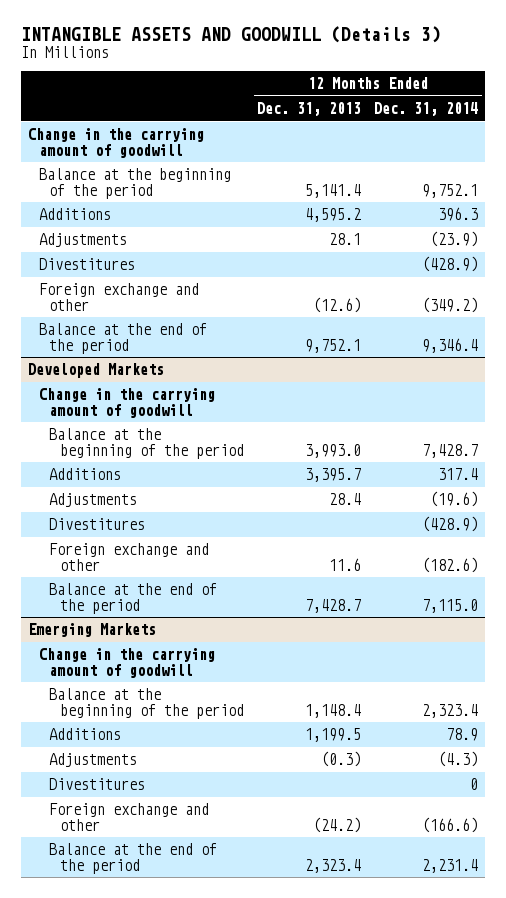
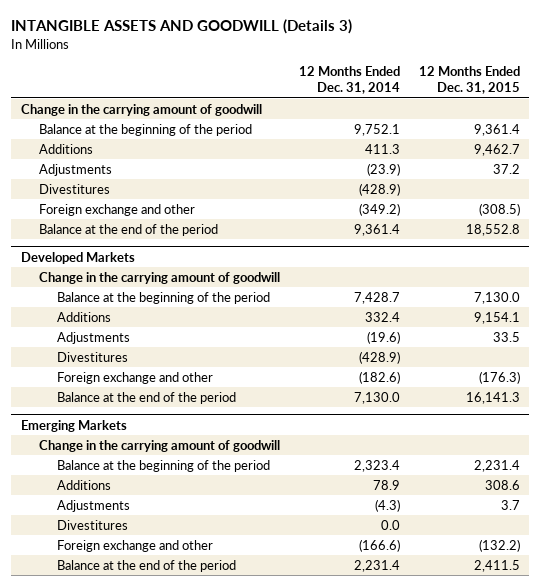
- | 12 Months Ended Dec. 31, 2013 | 12 Months Ended Dec. 31, 2014
+ | 12 Months Ended Dec. 31, 2014 | 12 Months Ended Dec. 31, 2015
- Additions | 4,595.2 | 396.3
+ Additions | 411.3 | 9,462.7
- Balance at the end of the period | 9,752.1 | 9,346.4
+ Balance at the end of the period | 9,361.4 | 18,552.8
@ Developed Markets
- Additions | 3,395.7 | 317.4
+ Additions | 332.4 | 9,154.1
- Balance at the end of the period | 7,428.7 | 7,115.0
+ Balance at the end of the period | 7,130.0 | 16,141.3
@ Emerging Markets
- Divestitures | | 0
+ Divestitures | 0.0 |

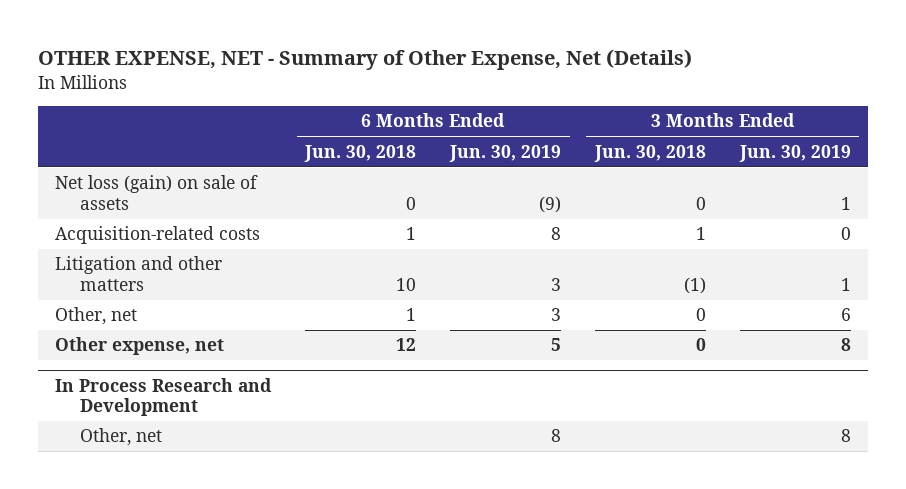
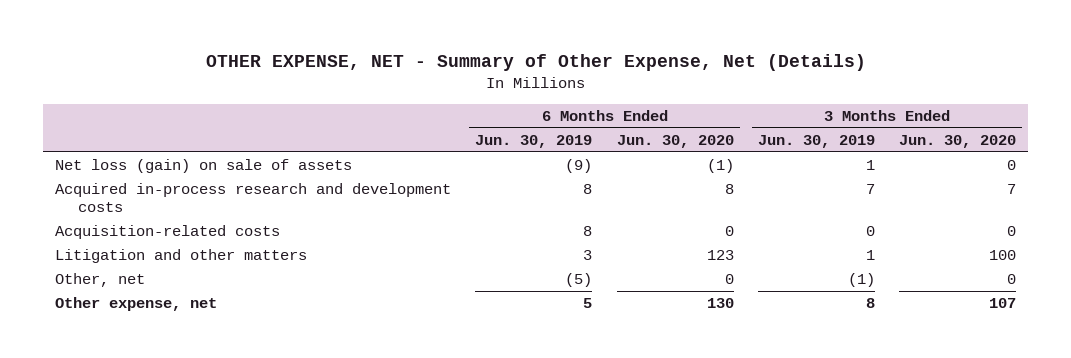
- | 6 Months Ended Jun. 30, 2018 | 6 Months Ended Jun. 30, 2019 | 3 Months Ended Jun. 30, 2018 | 3 Months Ended Jun. 30, 2019
+ | 6 Months Ended Jun. 30, 2019 | 6 Months Ended Jun. 30, 2020 | 3 Months Ended Jun. 30, 2019 | 3 Months Ended Jun. 30, 2020
+ Acquired in-process research and development costs | 8 | 8 | 7 | 7
- Other, net | 1 | 3 | 0 | 6
+ Other, net | (5) | 0 | (1) | 0
- In Process Research and Development
- Other, net | | 8 | | 8

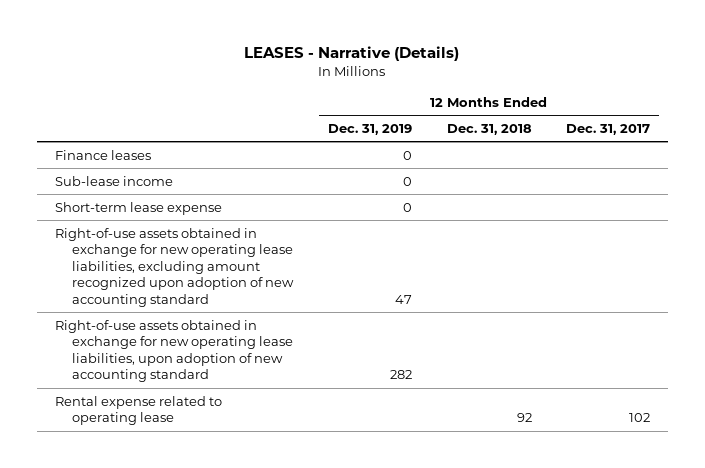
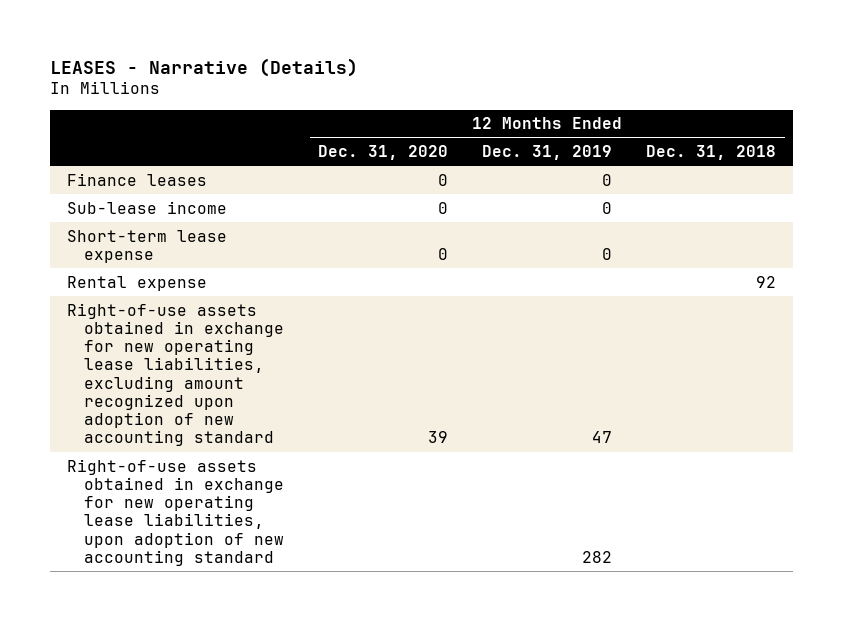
- | 12 Months Ended Dec. 31, 2019 | 12 Months Ended Dec. 31, 2018 | 12 Months Ended Dec. 31, 2017
+ | 12 Months Ended Dec. 31, 2020 | 12 Months Ended Dec. 31, 2019 | 12 Months Ended Dec. 31, 2018
+ Rental expense | | | 92
- Rental expense related to operating lease | | 92 | 102

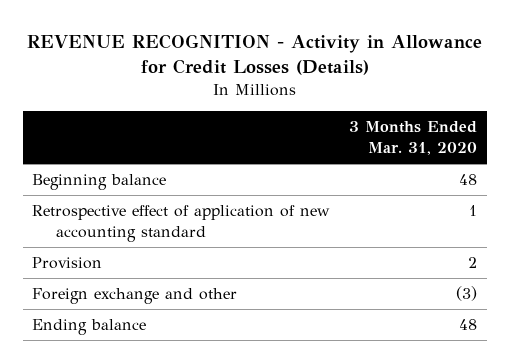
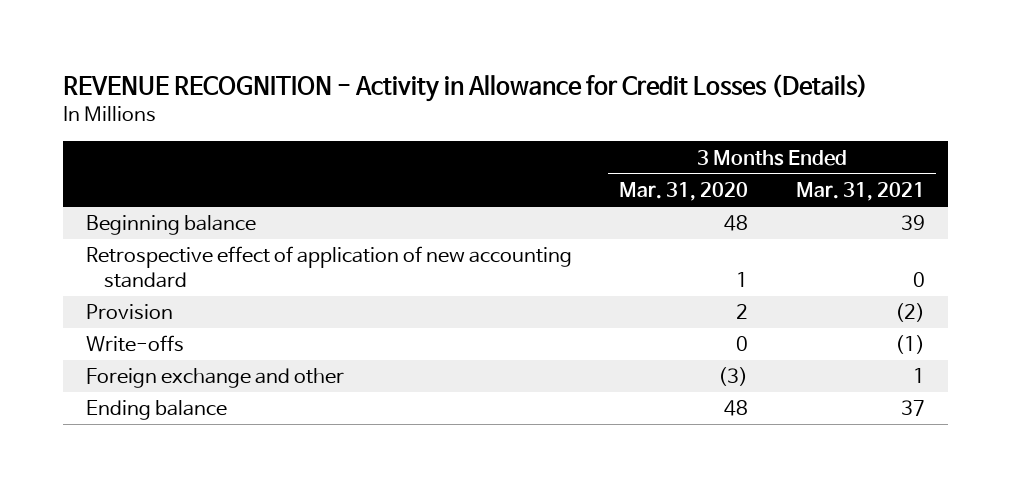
- | 3 Months Ended Mar. 31, 2020
+ | 3 Months Ended Mar. 31, 2020 | 3 Months Ended Mar. 31, 2021
+ Write-offs | 0 | (1)

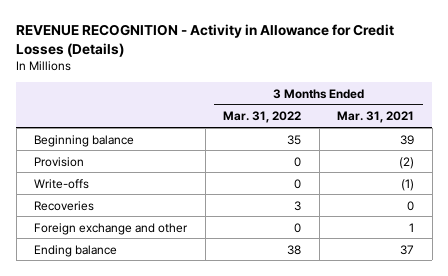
- | 3 Months Ended Mar. 31, 2020 | 3 Months Ended Mar. 31, 2021
+ | 3 Months Ended Mar. 31, 2022 | 3 Months Ended Mar. 31, 2021
- Retrospective effect of application of new accounting standard | 1 | 0
+ Recoveries | 3 | 0

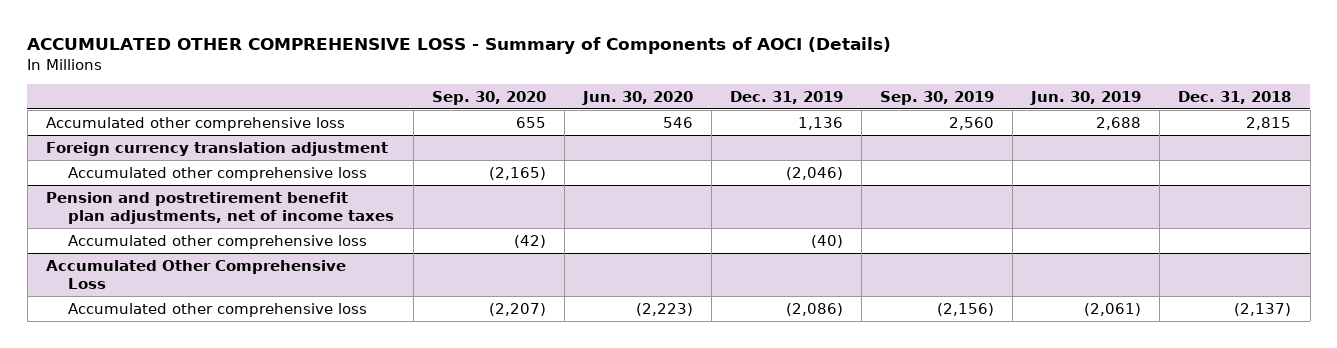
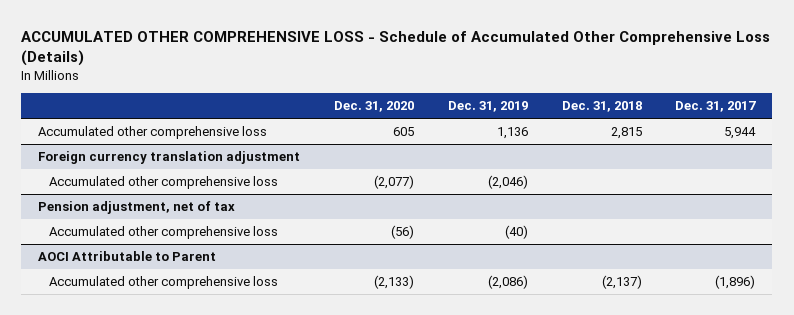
- ACCUMULATED OTHER COMPREHENSIVE LOSS - Summary of Components of AOCI (Details)
+ ACCUMULATED OTHER COMPREHENSIVE LOSS - Schedule of Accumulated Other Comprehensive Loss (Details)
- | Sep. 30, 2020 | Jun. 30, 2020 | Dec. 31, 2019 | Sep. 30, 2019 | Jun. 30, 2019 | Dec. 31, 2018
+ | Dec. 31, 2020 | Dec. 31, 2019 | Dec. 31, 2018 | Dec. 31, 2017
- Pension and postretirement benefit plan adjustments, net of income taxes
+ Pension adjustment, net of tax
- Accumulated Other Comprehensive Loss
+ AOCI Attributable to Parent

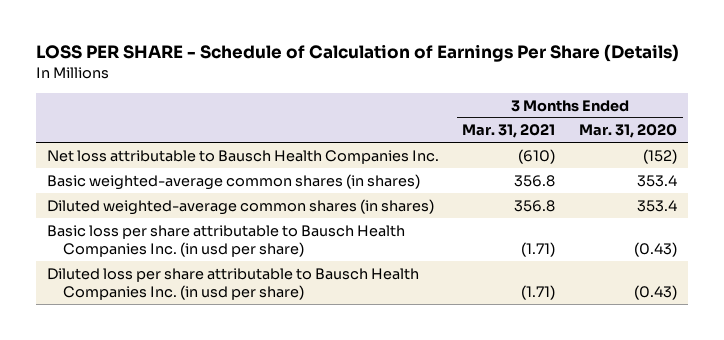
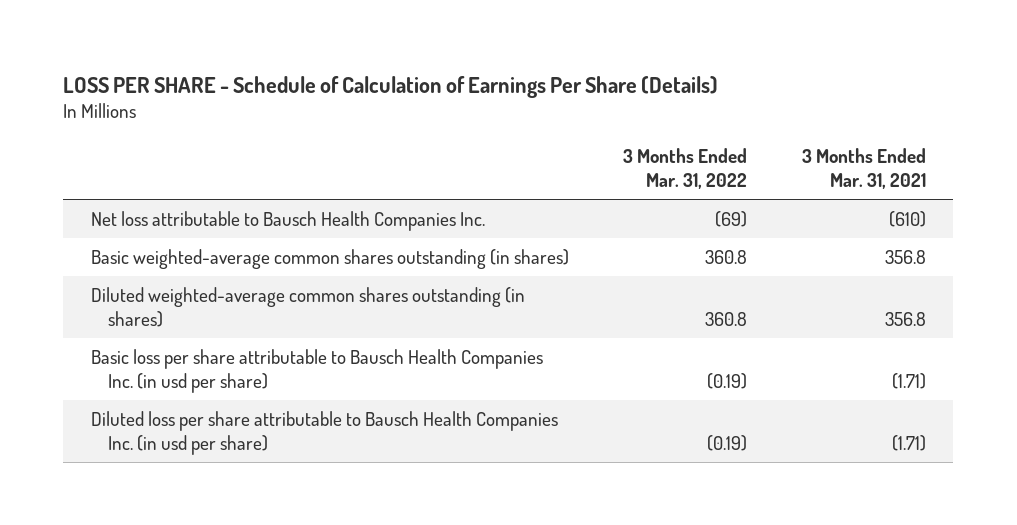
- | 3 Months Ended Mar. 31, 2021 | 3 Months Ended Mar. 31, 2020
+ | 3 Months Ended Mar. 31, 2022 | 3 Months Ended Mar. 31, 2021
- Basic weighted-average common shares (in shares) | 356.8 | 353.4
- Diluted weighted-average common shares (in shares) | 356.8 | 353.4
+ Basic weighted-average common shares outstanding (in shares) | 360.8 | 356.8
+ Diluted weighted-average common shares outstanding (in shares) | 360.8 | 356.8

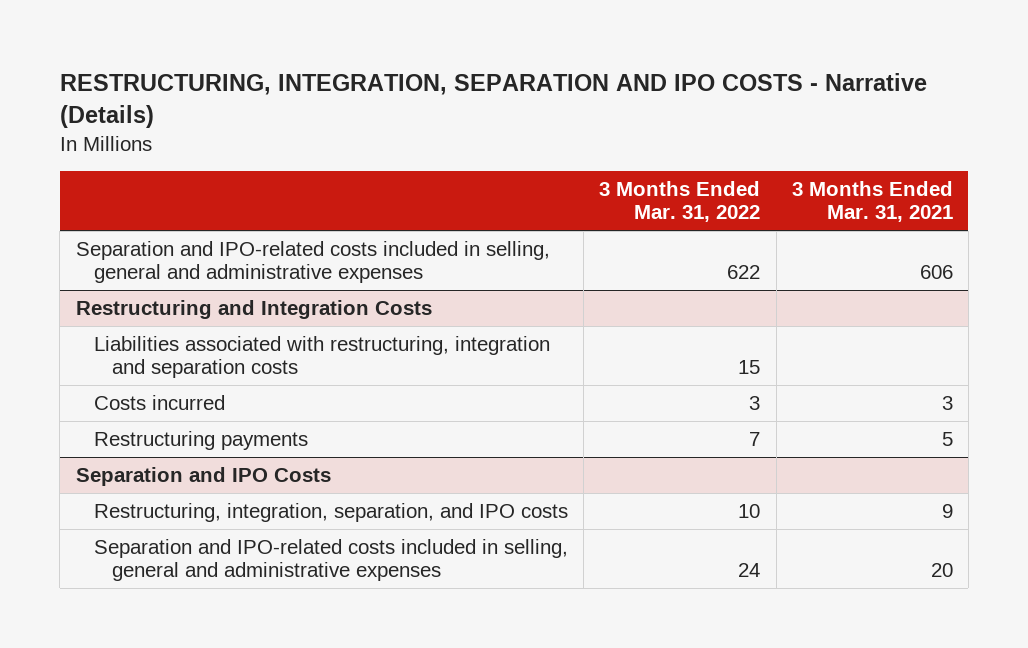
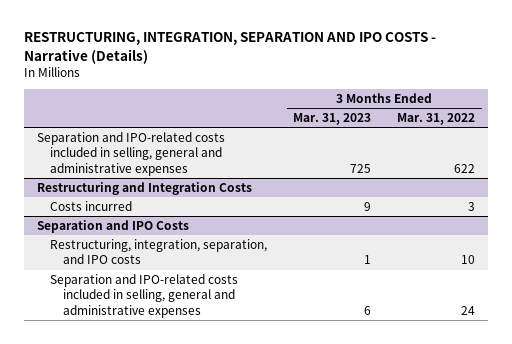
- | 3 Months Ended Mar. 31, 2022 | 3 Months Ended Mar. 31, 2021
+ | 3 Months Ended Mar. 31, 2023 | 3 Months Ended Mar. 31, 2022
@ Restructuring and Integration Costs
- Liabilities associated with restructuring, integration and separation costs | 15 |
- Restructuring payments | 7 | 5

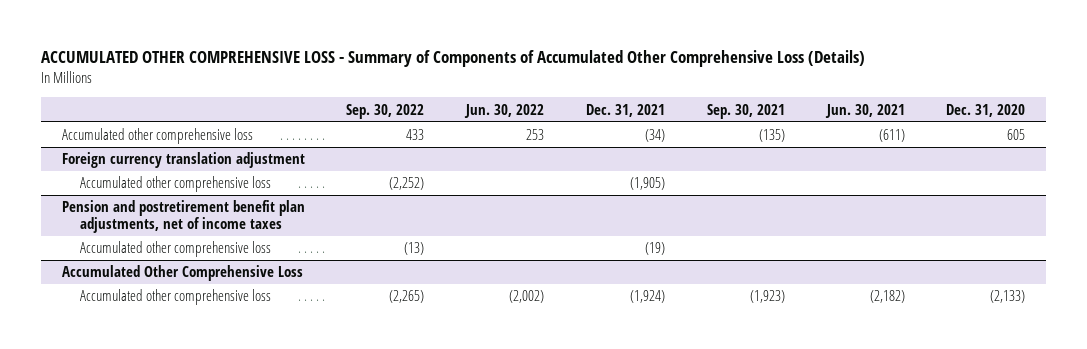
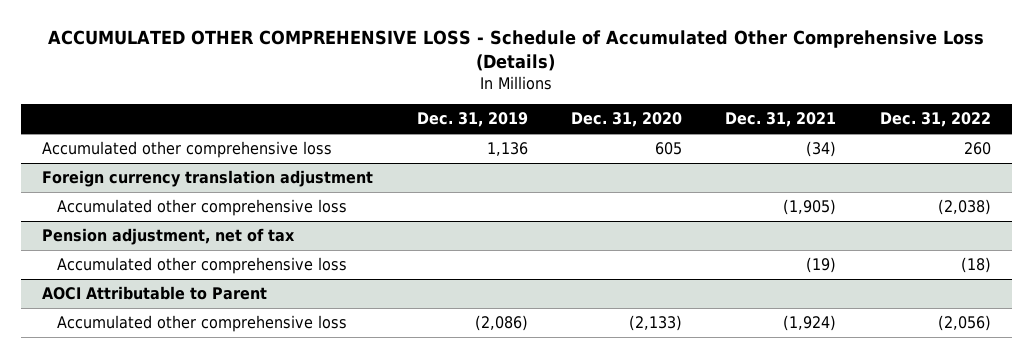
- ACCUMULATED OTHER COMPREHENSIVE LOSS - Summary of Components of Accumulated Other Comprehensive Loss (Details)
+ ACCUMULATED OTHER COMPREHENSIVE LOSS - Schedule of Accumulated Other Comprehensive Loss (Details)
- | Sep. 30, 2022 | Jun. 30, 2022 | Dec. 31, 2021 | Sep. 30, 2021 | Jun. 30, 2021 | Dec. 31, 2020
+ | Dec. 31, 2019 | Dec. 31, 2020 | Dec. 31, 2021 | Dec. 31, 2022
- Pension and postretirement benefit plan adjustments, net of income taxes
+ Pension adjustment, net of tax
- Accumulated Other Comprehensive Loss
+ AOCI Attributable to Parent

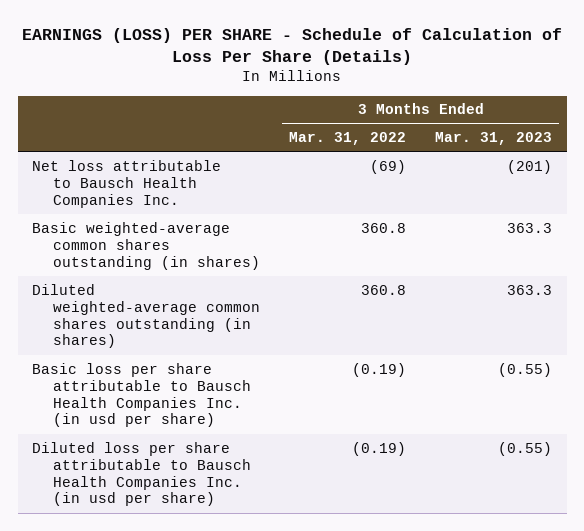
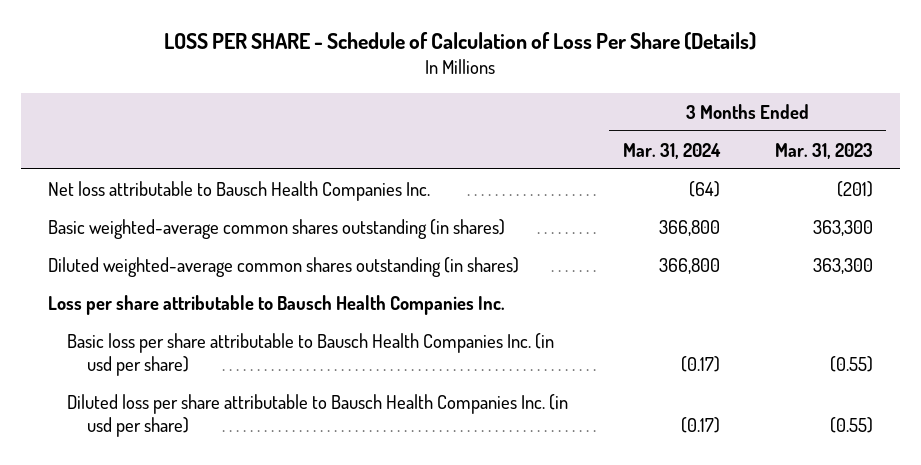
- EARNINGS (LOSS) PER SHARE - Schedule of Calculation of Loss Per Share (Details)
+ LOSS PER SHARE - Schedule of Calculation of Loss Per Share (Details)
- | 3 Months Ended Mar. 31, 2022 | 3 Months Ended Mar. 31, 2023
+ | 3 Months Ended Mar. 31, 2024 | 3 Months Ended Mar. 31, 2023
- Basic weighted-average common shares outstanding (in shares) | 360.8 | 363.3
- Diluted weighted-average common shares outstanding (in shares) | 360.8 | 363.3
+ Basic weighted-average common shares outstanding (in shares) | 366,800 | 363,300
+ Diluted weighted-average common shares outstanding (in shares) | 366,800 | 363,300
+ Loss per share attributable to Bausch Health Companies Inc.

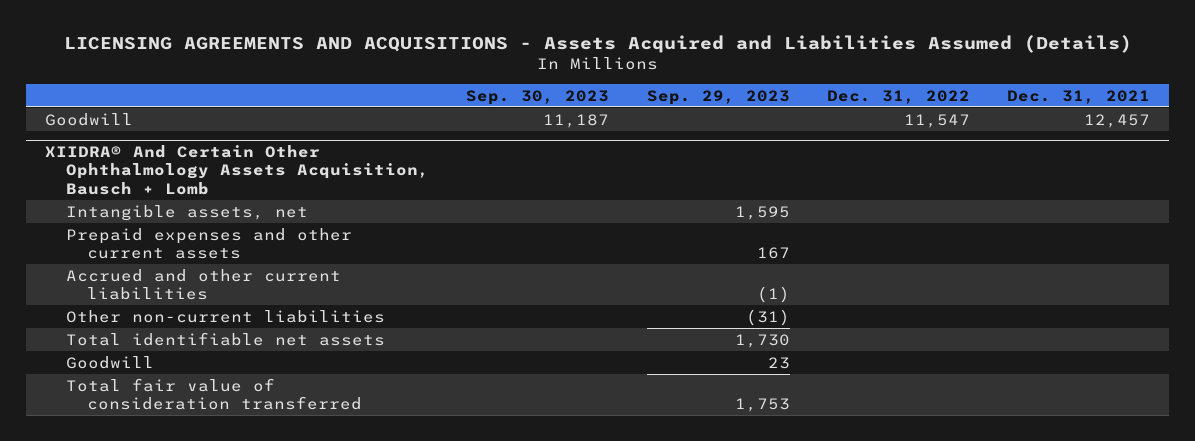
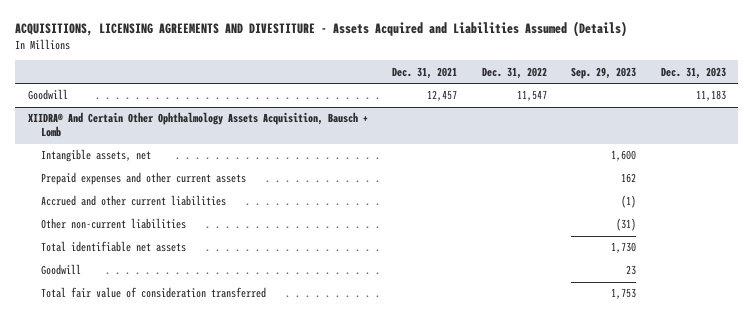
- LICENSING AGREEMENTS AND ACQUISITIONS - Assets Acquired and Liabilities Assumed (Details)
+ ACQUISITIONS, LICENSING AGREEMENTS AND DIVESTITURE - Assets Acquired and Liabilities Assumed (Details)
- | Sep. 30, 2023 | Sep. 29, 2023 | Dec. 31, 2022 | Dec. 31, 2021
+ | Dec. 31, 2021 | Dec. 31, 2022 | Sep. 29, 2023 | Dec. 31, 2023
@ XIIDRA® And Certain Other Ophthalmology Assets Acquisition, Bausch + Lomb
- Intangible assets, net | | 1,595 | |
- Prepaid expenses and other current assets | | 167 | |
+ Intangible assets, net | | | 1,600 |
+ Prepaid expenses and other current assets | | | 162 |

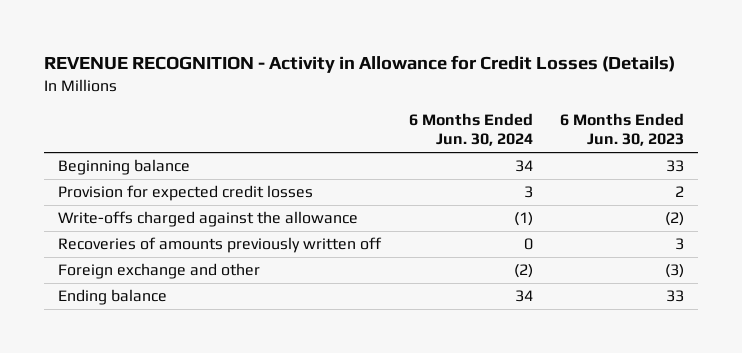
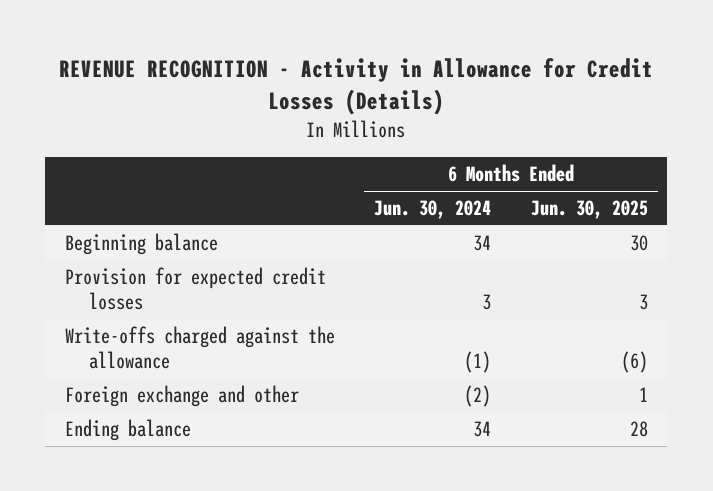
- | 6 Months Ended Jun. 30, 2024 | 6 Months Ended Jun. 30, 2023
+ | 6 Months Ended Jun. 30, 2024 | 6 Months Ended Jun. 30, 2025
- Recoveries of amounts previously written off | 0 | 3

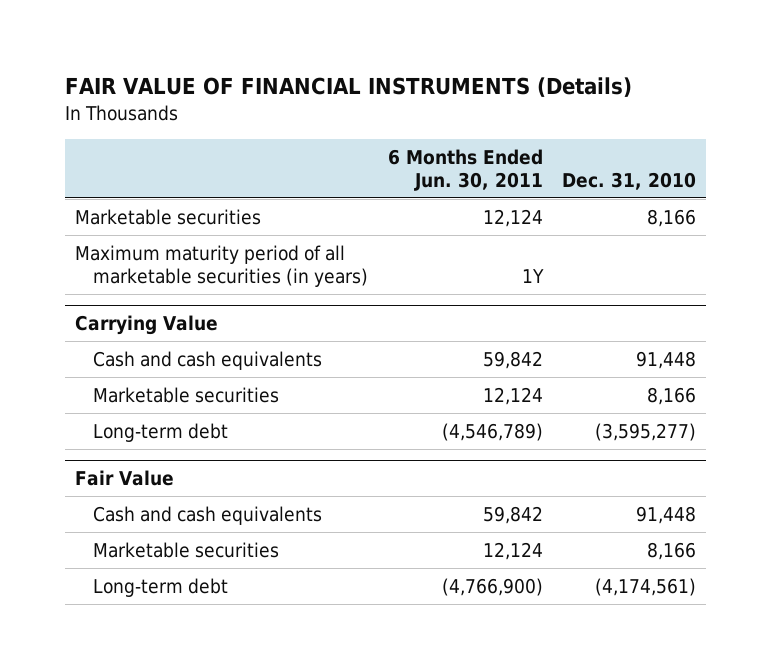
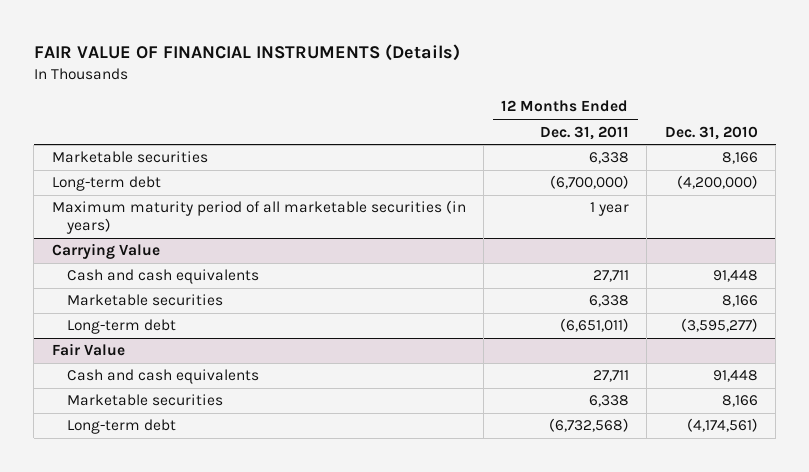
- | 6 Months Ended Jun. 30, 2011 | Dec. 31, 2010
+ | 12 Months Ended Dec. 31, 2011 | Dec. 31, 2010
+ Long-term debt | (6,700,000) | (4,200,000)

